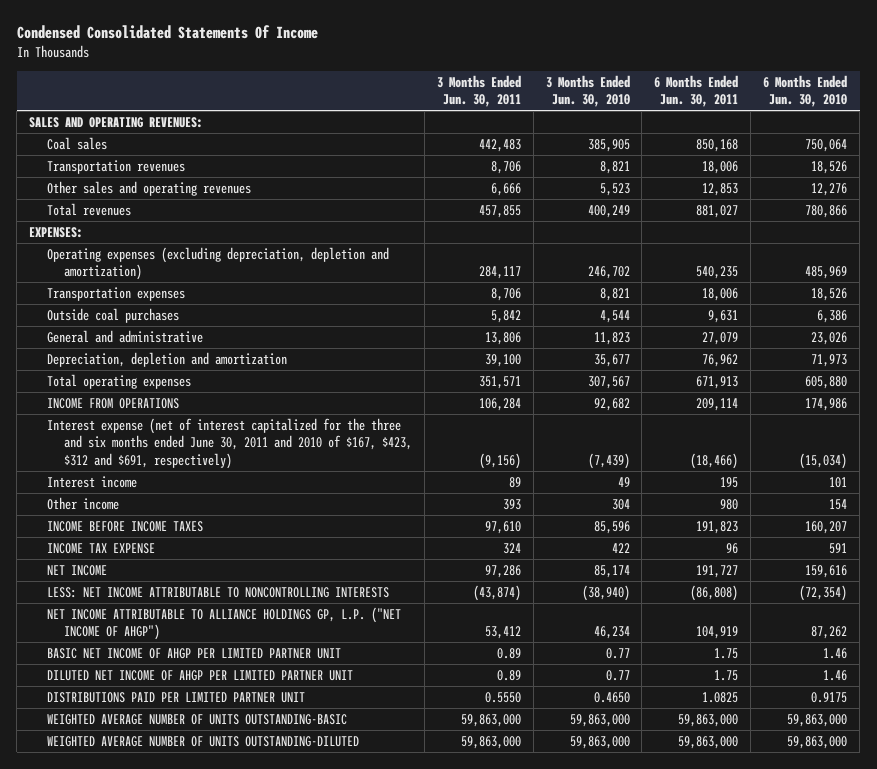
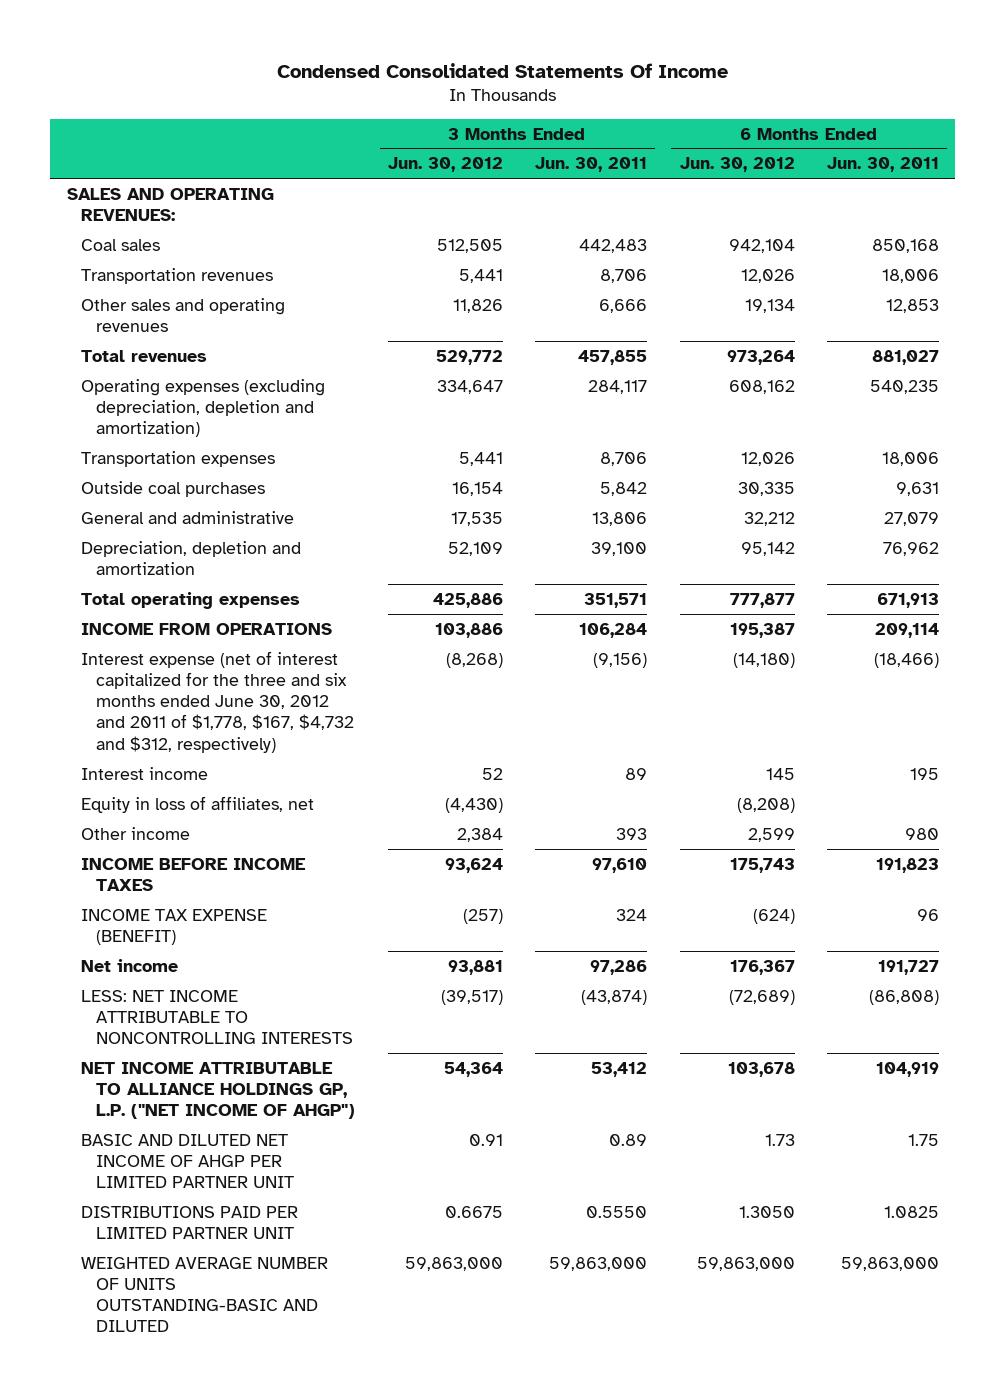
- | 3 Months Ended Jun. 30, 2011 | 3 Months Ended Jun. 30, 2010 | 6 Months Ended Jun. 30, 2011 | 6 Months Ended Jun. 30, 2010
+ | 3 Months Ended Jun. 30, 2012 | 3 Months Ended Jun. 30, 2011 | 6 Months Ended Jun. 30, 2012 | 6 Months Ended Jun. 30, 2011
- EXPENSES:
- Interest expense (net of interest capitalized for the three and six months ended June 30, 2011 and 2010 of $167, $423, $312 and $691, respectively) | (9,156) | (7,439) | (18,466) | (15,034)
+ Interest expense (net of interest capitalized for the three and six months ended June 30, 2012 and 2011 of $1,778, $167, $4,732 and $312, respectively) | (8,268) | (9,156) | (14,180) | (18,466)
+ Equity in loss of affiliates, net | (4,430) | | (8,208) |
- INCOME TAX EXPENSE | 324 | 422 | 96 | 591
- NET INCOME | 97,286 | 85,174 | 191,727 | 159,616
+ INCOME TAX EXPENSE (BENEFIT) | (257) | 324 | (624) | 96
+ Net income | 93,881 | 97,286 | 176,367 | 191,727
- BASIC NET INCOME OF AHGP PER LIMITED PARTNER UNIT | 0.89 | 0.77 | 1.75 | 1.46
- DILUTED NET INCOME OF AHGP PER LIMITED PARTNER UNIT | 0.89 | 0.77 | 1.75 | 1.46
+ BASIC AND DILUTED NET INCOME OF AHGP PER LIMITED PARTNER UNIT | 0.91 | 0.89 | 1.73 | 1.75
- WEIGHTED AVERAGE NUMBER OF UNITS OUTSTANDING-BASIC | 59,863,000 | 59,863,000 | 59,863,000 | 59,863,000
- WEIGHTED AVERAGE NUMBER OF UNITS OUTSTANDING-DILUTED | 59,863,000 | 59,863,000 | 59,863,000 | 59,863,000
+ WEIGHTED AVERAGE NUMBER OF UNITS OUTSTANDING-BASIC AND DILUTED | 59,863,000 | 59,863,000 | 59,863,000 | 59,863,000

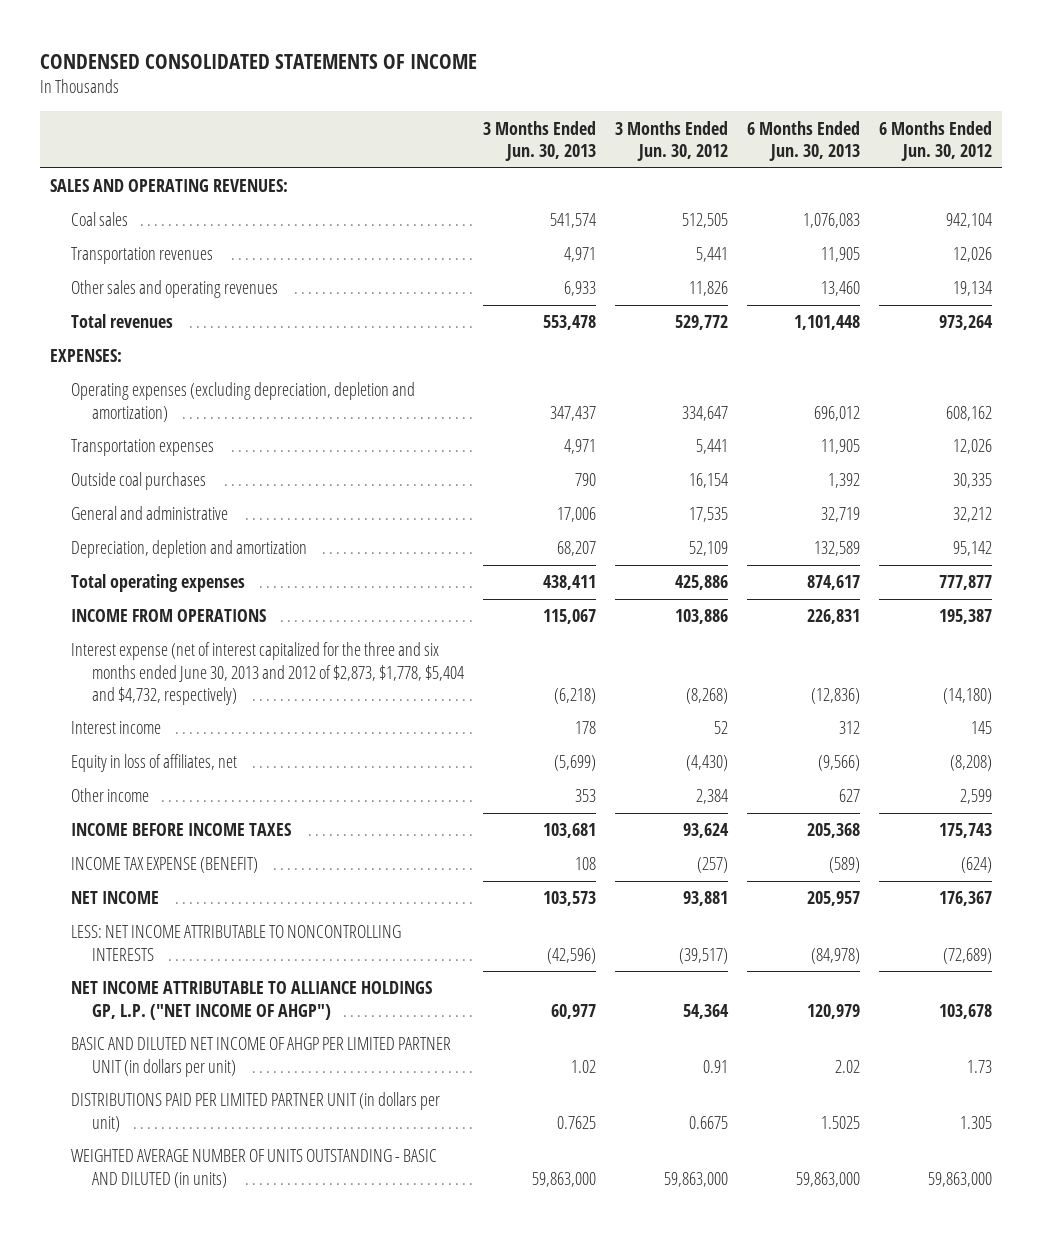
- Condensed Consolidated Statements Of Income
+ CONDENSED CONSOLIDATED STATEMENTS OF INCOME
- | 3 Months Ended Jun. 30, 2012 | 3 Months Ended Jun. 30, 2011 | 6 Months Ended Jun. 30, 2012 | 6 Months Ended Jun. 30, 2011
+ | 3 Months Ended Jun. 30, 2013 | 3 Months Ended Jun. 30, 2012 | 6 Months Ended Jun. 30, 2013 | 6 Months Ended Jun. 30, 2012
+ EXPENSES:
- Interest expense (net of interest capitalized for the three and six months ended June 30, 2012 and 2011 of $1,778, $167, $4,732 and $312, respectively) | (8,268) | (9,156) | (14,180) | (18,466)
+ Interest expense (net of interest capitalized for the three and six months ended June 30, 2013 and 2012 of $2,873, $1,778, $5,404 and $4,732, respectively) | (6,218) | (8,268) | (12,836) | (14,180)
- Net income | 93,881 | 97,286 | 176,367 | 191,727
+ NET INCOME | 103,573 | 93,881 | 205,957 | 176,367
- BASIC AND DILUTED NET INCOME OF AHGP PER LIMITED PARTNER UNIT | 0.91 | 0.89 | 1.73 | 1.75
- DISTRIBUTIONS PAID PER LIMITED PARTNER UNIT | 0.6675 | 0.5550 | 1.3050 | 1.0825
- WEIGHTED AVERAGE NUMBER OF UNITS OUTSTANDING-BASIC AND DILUTED | 59,863,000 | 59,863,000 | 59,863,000 | 59,863,000
+ BASIC AND DILUTED NET INCOME OF AHGP PER LIMITED PARTNER UNIT (in dollars per unit) | 1.02 | 0.91 | 2.02 | 1.73
+ DISTRIBUTIONS PAID PER LIMITED PARTNER UNIT (in dollars per unit) | 0.7625 | 0.6675 | 1.5025 | 1.305
+ WEIGHTED AVERAGE NUMBER OF UNITS OUTSTANDING - BASIC AND DILUTED (in units) | 59,863,000 | 59,863,000 | 59,863,000 | 59,863,000

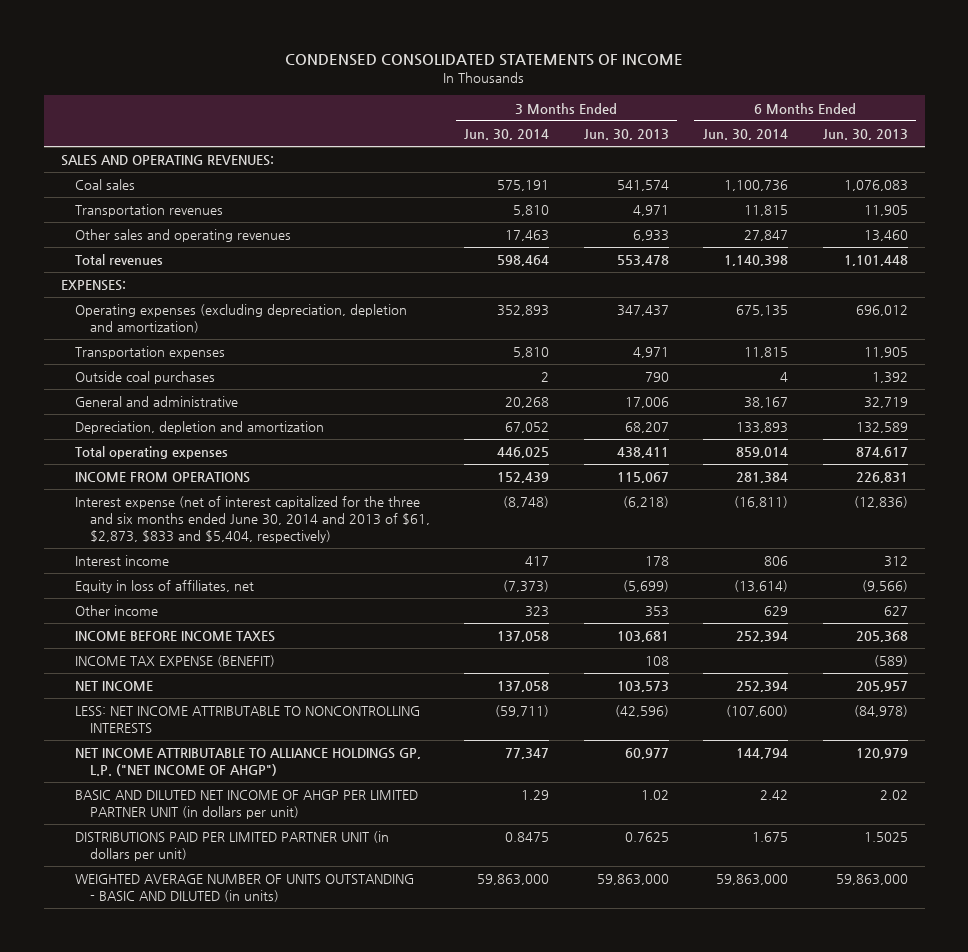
- | 3 Months Ended Jun. 30, 2013 | 3 Months Ended Jun. 30, 2012 | 6 Months Ended Jun. 30, 2013 | 6 Months Ended Jun. 30, 2012
+ | 3 Months Ended Jun. 30, 2014 | 3 Months Ended Jun. 30, 2013 | 6 Months Ended Jun. 30, 2014 | 6 Months Ended Jun. 30, 2013
- Interest expense (net of interest capitalized for the three and six months ended June 30, 2013 and 2012 of $2,873, $1,778, $5,404 and $4,732, respectively) | (6,218) | (8,268) | (12,836) | (14,180)
+ Interest expense (net of interest capitalized for the three and six months ended June 30, 2014 and 2013 of $61, $2,873, $833 and $5,404, respectively) | (8,748) | (6,218) | (16,811) | (12,836)

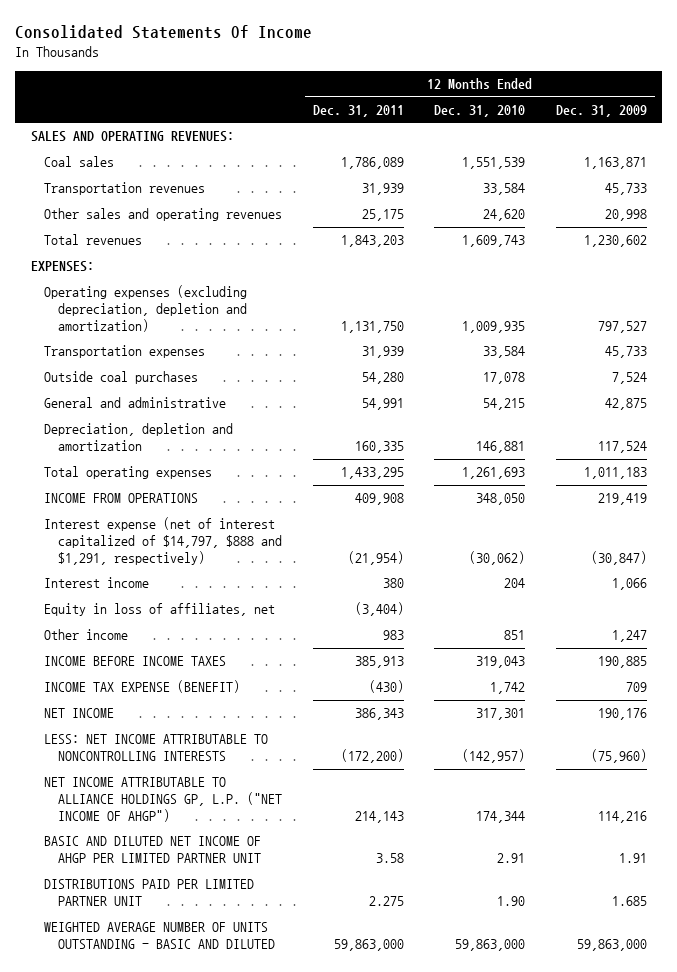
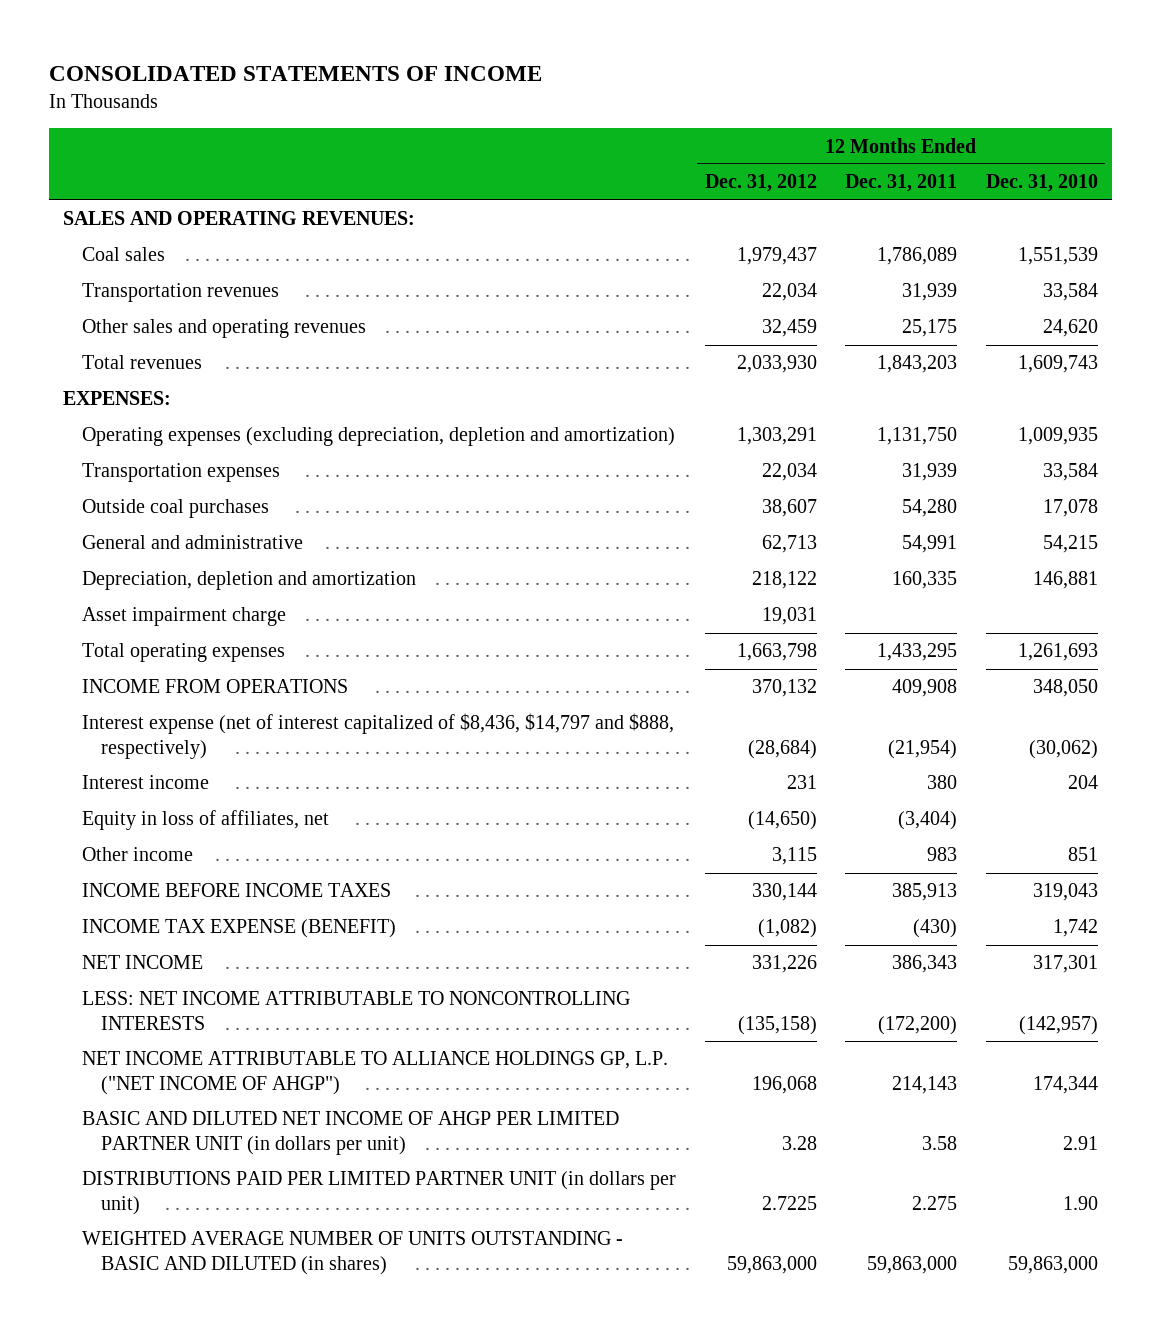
- Consolidated Statements Of Income
+ CONSOLIDATED STATEMENTS OF INCOME
- | 12 Months Ended Dec. 31, 2011 | 12 Months Ended Dec. 31, 2010 | 12 Months Ended Dec. 31, 2009
+ | 12 Months Ended Dec. 31, 2012 | 12 Months Ended Dec. 31, 2011 | 12 Months Ended Dec. 31, 2010
+ Asset impairment charge | 19,031 | |
- Interest expense (net of interest capitalized of $14,797, $888 and $1,291, respectively) | (21,954) | (30,062) | (30,847)
+ Interest expense (net of interest capitalized of $8,436, $14,797 and $888, respectively) | (28,684) | (21,954) | (30,062)
- BASIC AND DILUTED NET INCOME OF AHGP PER LIMITED PARTNER UNIT | 3.58 | 2.91 | 1.91
- DISTRIBUTIONS PAID PER LIMITED PARTNER UNIT | 2.275 | 1.90 | 1.685
- WEIGHTED AVERAGE NUMBER OF UNITS OUTSTANDING - BASIC AND DILUTED | 59,863,000 | 59,863,000 | 59,863,000
+ BASIC AND DILUTED NET INCOME OF AHGP PER LIMITED PARTNER UNIT (in dollars per unit) | 3.28 | 3.58 | 2.91
+ DISTRIBUTIONS PAID PER LIMITED PARTNER UNIT (in dollars per unit) | 2.7225 | 2.275 | 1.90
+ WEIGHTED AVERAGE NUMBER OF UNITS OUTSTANDING - BASIC AND DILUTED (in shares) | 59,863,000 | 59,863,000 | 59,863,000

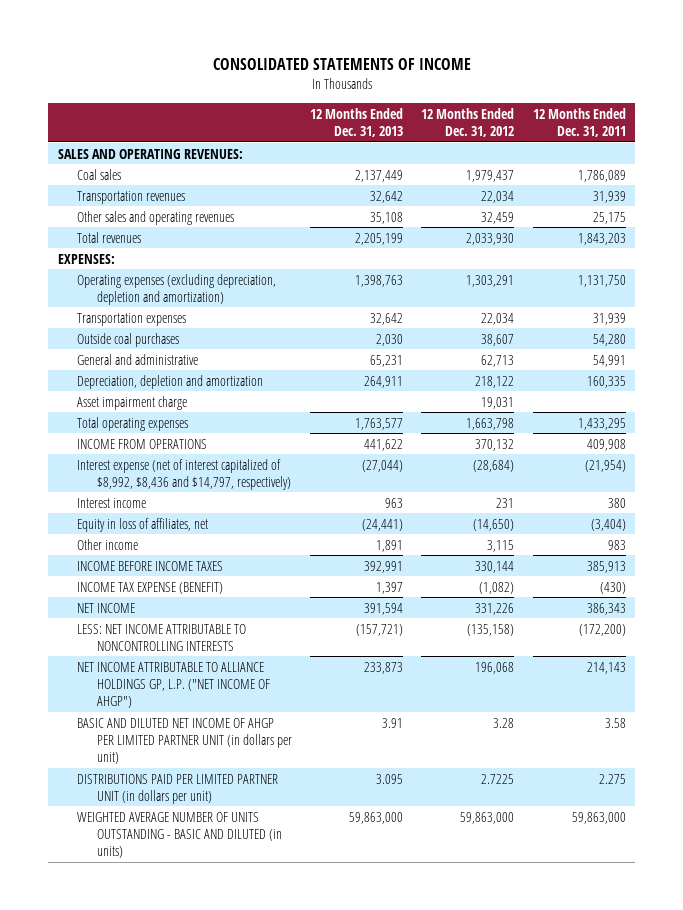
- | 12 Months Ended Dec. 31, 2012 | 12 Months Ended Dec. 31, 2011 | 12 Months Ended Dec. 31, 2010
+ | 12 Months Ended Dec. 31, 2013 | 12 Months Ended Dec. 31, 2012 | 12 Months Ended Dec. 31, 2011
- Interest expense (net of interest capitalized of $8,436, $14,797 and $888, respectively) | (28,684) | (21,954) | (30,062)
+ Interest expense (net of interest capitalized of $8,992, $8,436 and $14,797, respectively) | (27,044) | (28,684) | (21,954)
- WEIGHTED AVERAGE NUMBER OF UNITS OUTSTANDING - BASIC AND DILUTED (in shares) | 59,863,000 | 59,863,000 | 59,863,000
+ WEIGHTED AVERAGE NUMBER OF UNITS OUTSTANDING - BASIC AND DILUTED (in units) | 59,863,000 | 59,863,000 | 59,863,000

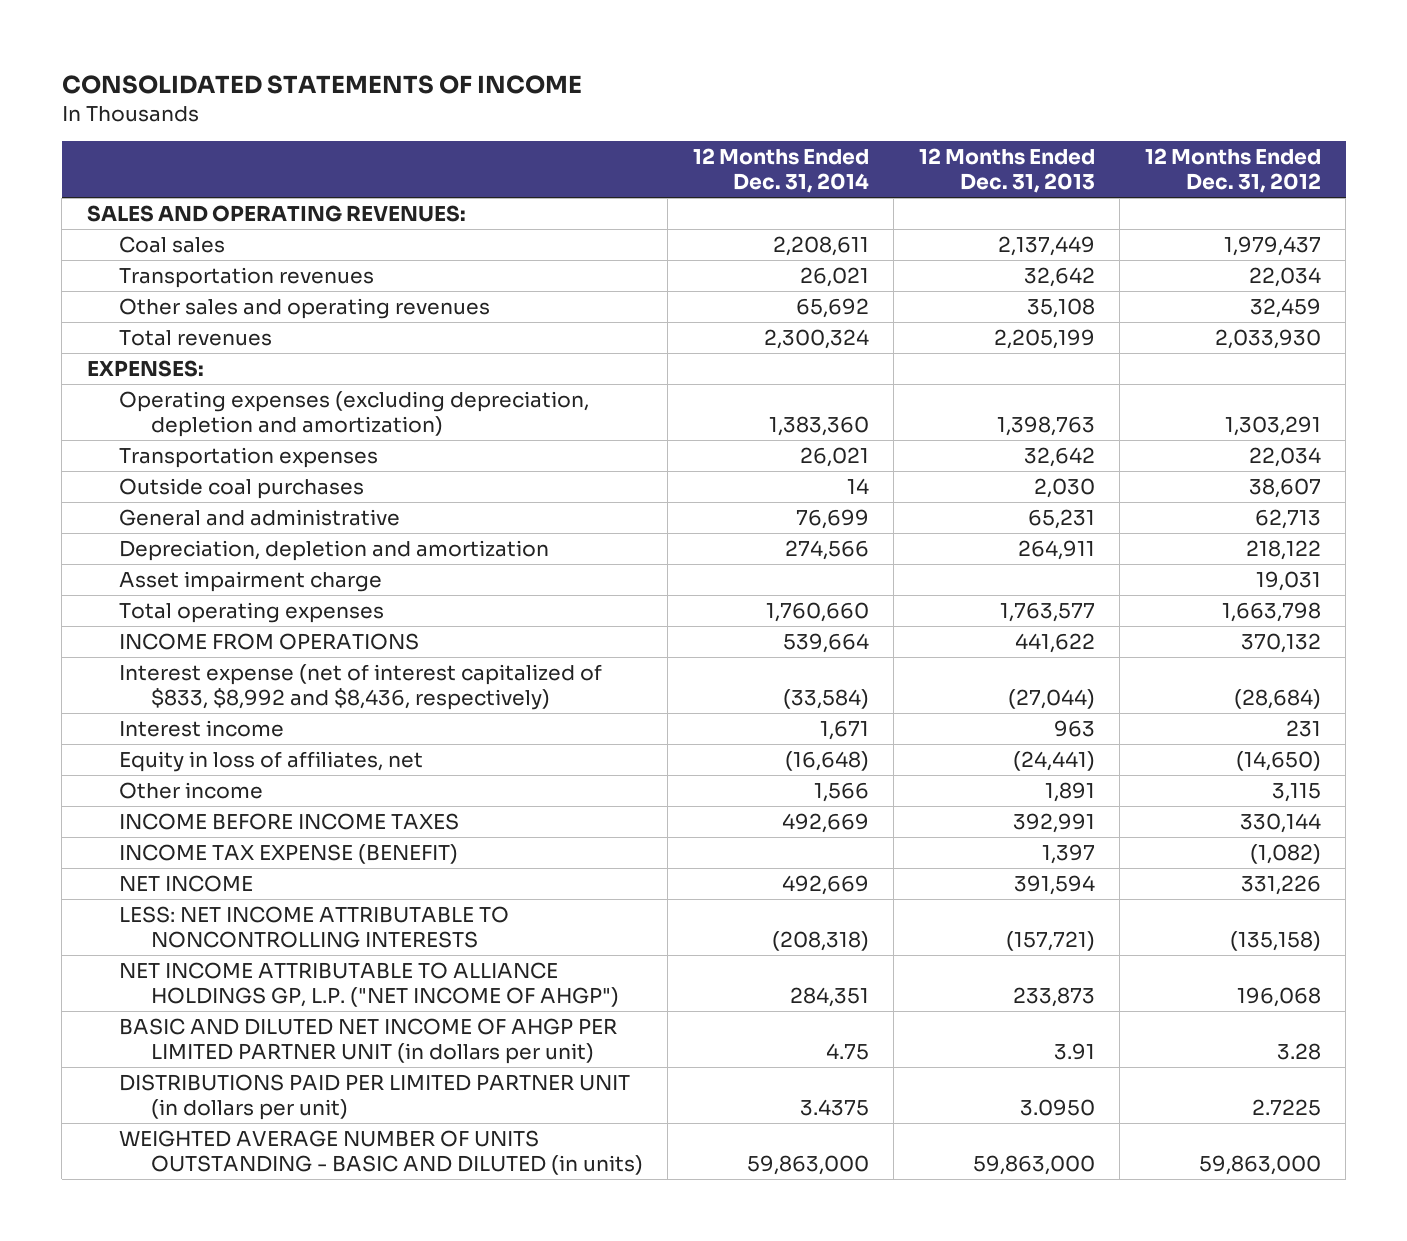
- | 12 Months Ended Dec. 31, 2013 | 12 Months Ended Dec. 31, 2012 | 12 Months Ended Dec. 31, 2011
+ | 12 Months Ended Dec. 31, 2014 | 12 Months Ended Dec. 31, 2013 | 12 Months Ended Dec. 31, 2012
- Interest expense (net of interest capitalized of $8,992, $8,436 and $14,797, respectively) | (27,044) | (28,684) | (21,954)
+ Interest expense (net of interest capitalized of $833, $8,992 and $8,436, respectively) | (33,584) | (27,044) | (28,684)
- DISTRIBUTIONS PAID PER LIMITED PARTNER UNIT (in dollars per unit) | 3.095 | 2.7225 | 2.275
+ DISTRIBUTIONS PAID PER LIMITED PARTNER UNIT (in dollars per unit) | 3.4375 | 3.0950 | 2.7225

